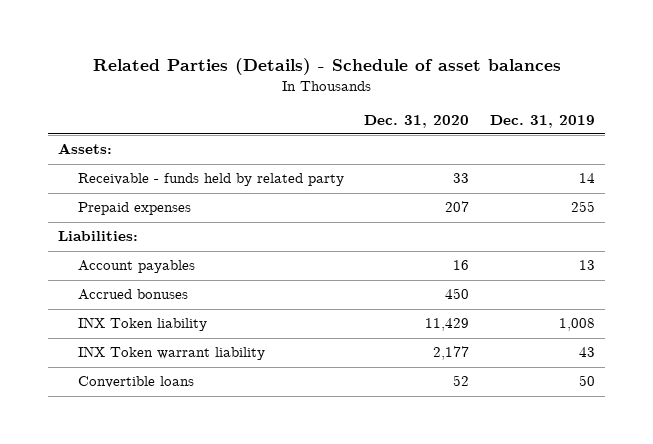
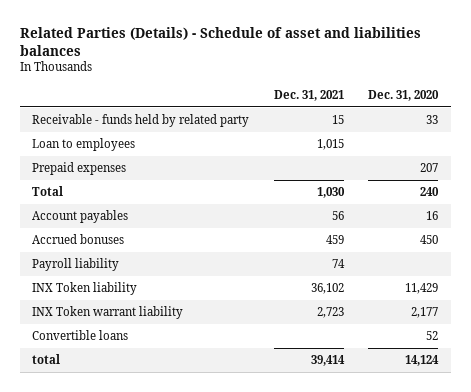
- Related Parties (Details) - Schedule of asset balances
+ Related Parties (Details) - Schedule of asset and liabilities balances
- | Dec. 31, 2020 | Dec. 31, 2019
+ | Dec. 31, 2021 | Dec. 31, 2020
- Assets:
+ Loan to employees | 1,015 |
- Liabilities:
+ Total | 1,030 | 240
+ Payroll liability | 74 |
+ total | 39,414 | 14,124

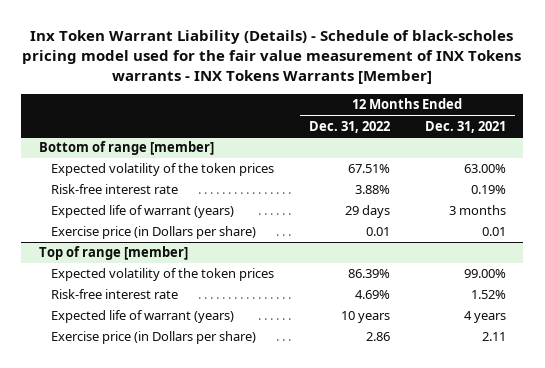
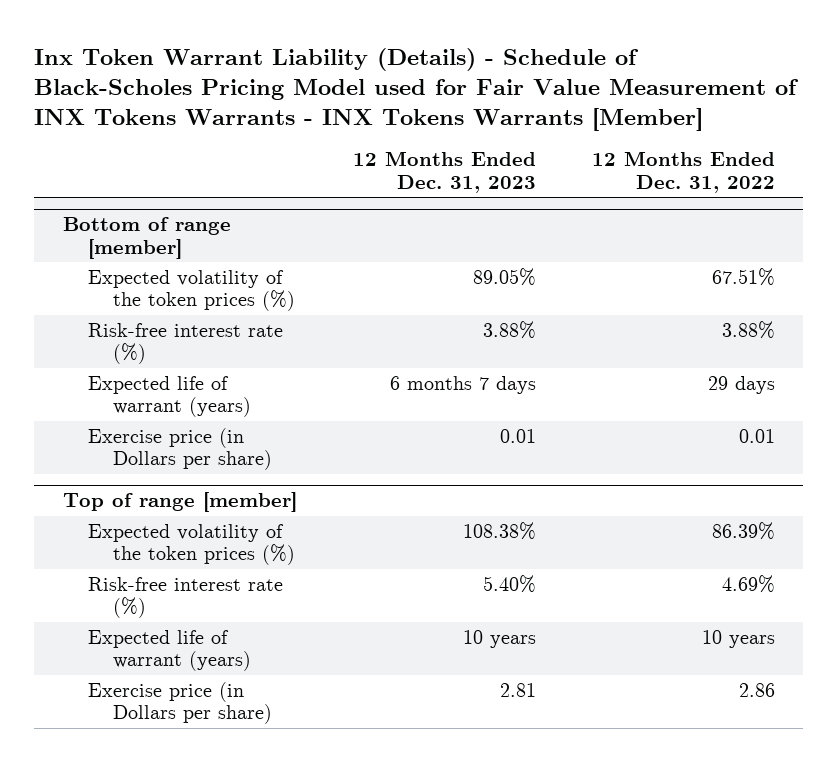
- Inx Token Warrant Liability (Details) - Schedule of black-scholes pricing model used for the fair value measurement of INX Tokens warrants - INX Tokens Warrants [Member]
+ Inx Token Warrant Liability (Details) - Schedule of Black-Scholes Pricing Model used for Fair Value Measurement of INX Tokens Warrants - INX Tokens Warrants [Member]
- | 12 Months Ended Dec. 31, 2022 | 12 Months Ended Dec. 31, 2021
+ | 12 Months Ended Dec. 31, 2023 | 12 Months Ended Dec. 31, 2022
@ Bottom of range [member]
- Expected volatility of the token prices | 67.51% | 63.00%
- Risk-free interest rate | 3.88% | 0.19%
+ Expected volatility of the token prices (%) | 89.05% | 67.51%
+ Risk-free interest rate (%) | 3.88% | 3.88%
@ Top of range [member]
- Expected volatility of the token prices | 86.39% | 99.00%
- Risk-free interest rate | 4.69% | 1.52%
+ Expected volatility of the token prices (%) | 108.38% | 86.39%
+ Risk-free interest rate (%) | 5.40% | 4.69%

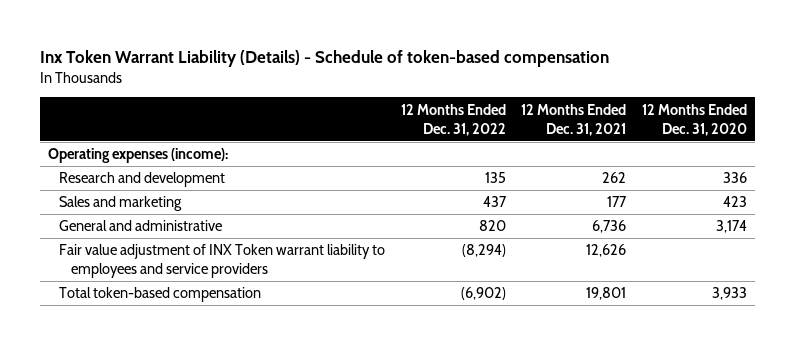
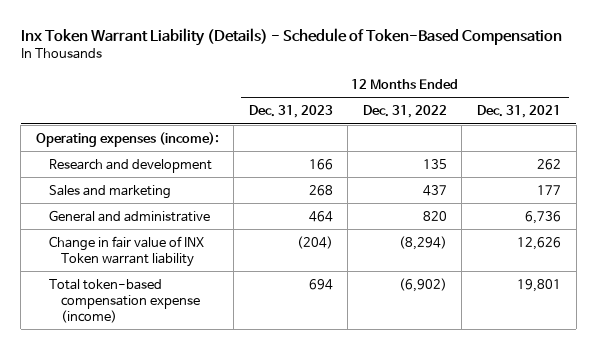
- Inx Token Warrant Liability (Details) - Schedule of token-based compensation
+ Inx Token Warrant Liability (Details) - Schedule of Token-Based Compensation
- | 12 Months Ended Dec. 31, 2022 | 12 Months Ended Dec. 31, 2021 | 12 Months Ended Dec. 31, 2020
+ | 12 Months Ended Dec. 31, 2023 | 12 Months Ended Dec. 31, 2022 | 12 Months Ended Dec. 31, 2021
- Fair value adjustment of INX Token warrant liability to employees and service providers | (8,294) | 12,626 |
- Total token-based compensation | (6,902) | 19,801 | 3,933
+ Change in fair value of INX Token warrant liability | (204) | (8,294) | 12,626
+ Total token-based compensation expense (income) | 694 | (6,902) | 19,801

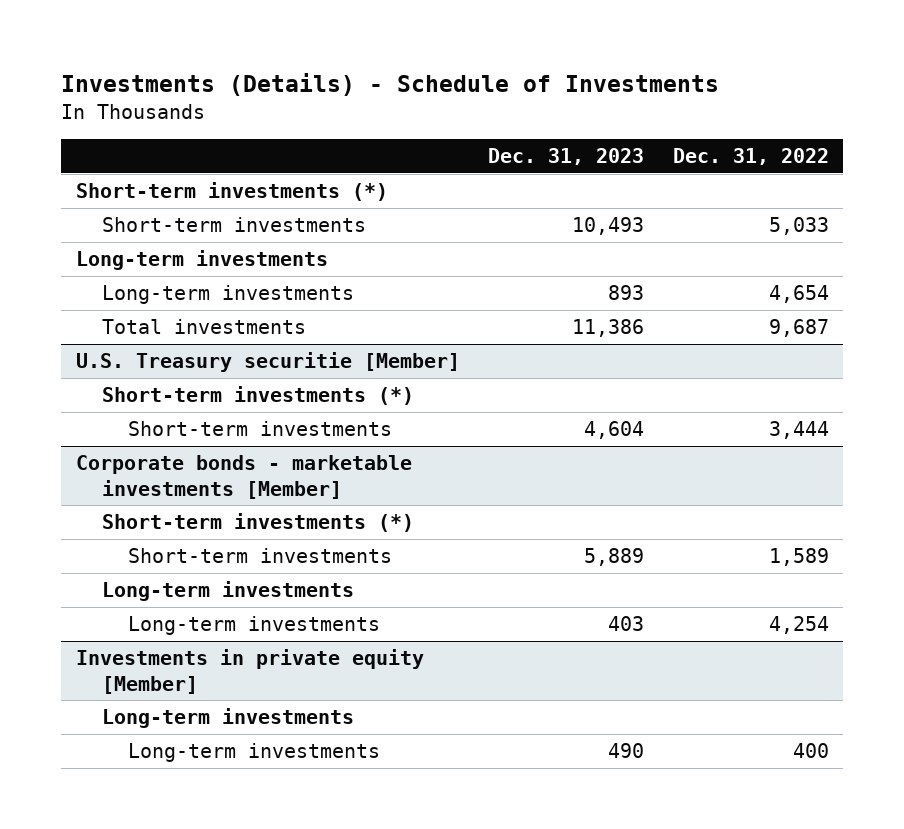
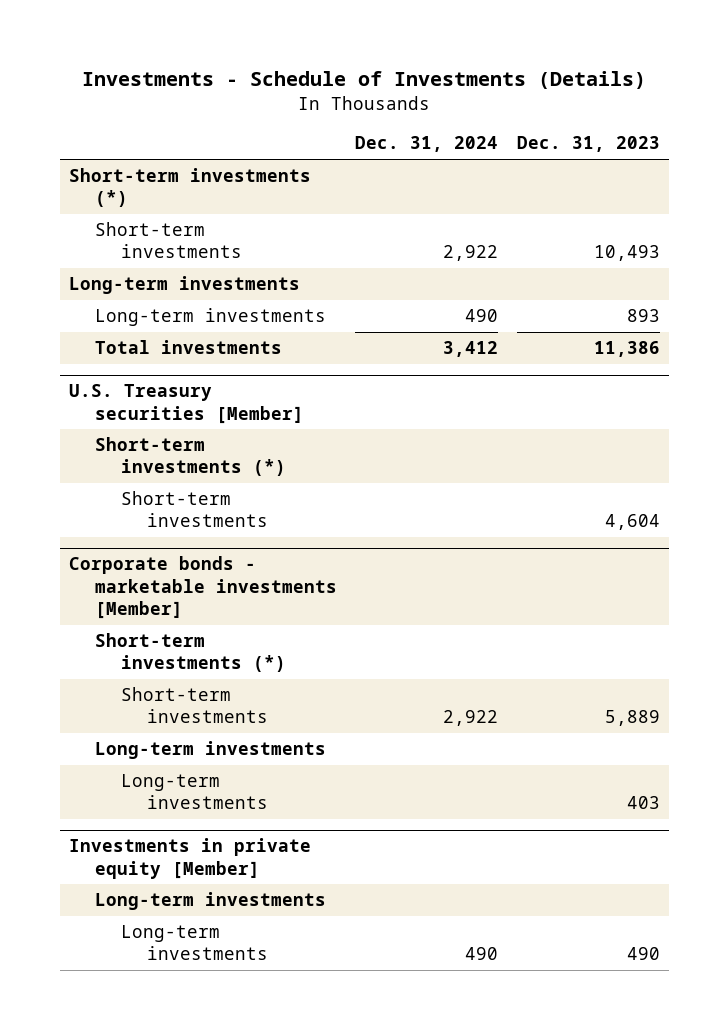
- Investments (Details) - Schedule of Investments
+ Investments - Schedule of Investments (Details)
- | Dec. 31, 2023 | Dec. 31, 2022
+ | Dec. 31, 2024 | Dec. 31, 2023
- U.S. Treasury securitie [Member]
+ U.S. Treasury securities [Member]

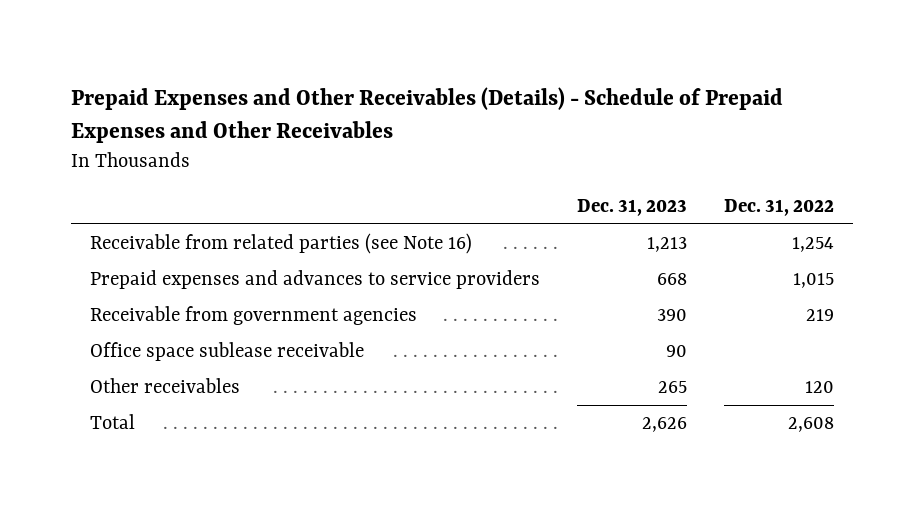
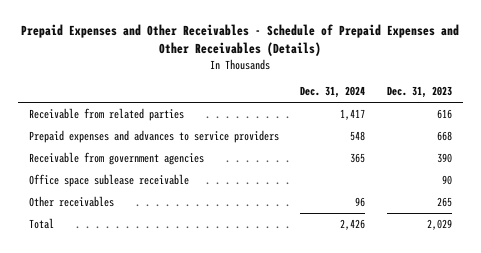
- Prepaid Expenses and Other Receivables (Details) - Schedule of Prepaid Expenses and Other Receivables
+ Prepaid Expenses and Other Receivables - Schedule of Prepaid Expenses and Other Receivables (Details)
- | Dec. 31, 2023 | Dec. 31, 2022
+ | Dec. 31, 2024 | Dec. 31, 2023
- Receivable from related parties (see Note 16) | 1,213 | 1,254
+ Receivable from related parties | 1,417 | 616
- Total | 2,626 | 2,608
+ Total | 2,426 | 2,029

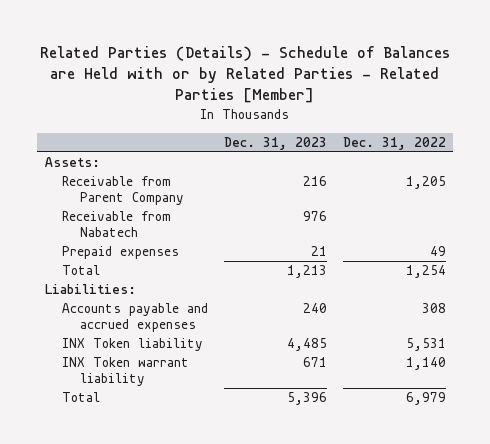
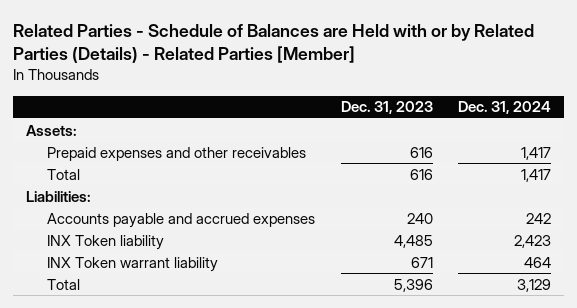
- Related Parties (Details) - Schedule of Balances are Held with or by Related Parties - Related Parties [Member]
+ Related Parties - Schedule of Balances are Held with or by Related Parties (Details) - Related Parties [Member]
- | Dec. 31, 2023 | Dec. 31, 2022
+ | Dec. 31, 2023 | Dec. 31, 2024
- Receivable from Parent Company | 216 | 1,205
- Receivable from Nabatech | 976 |
- Prepaid expenses | 21 | 49
- Total | 1,213 | 1,254
+ Prepaid expenses and other receivables | 616 | 1,417
+ Total | 616 | 1,417

